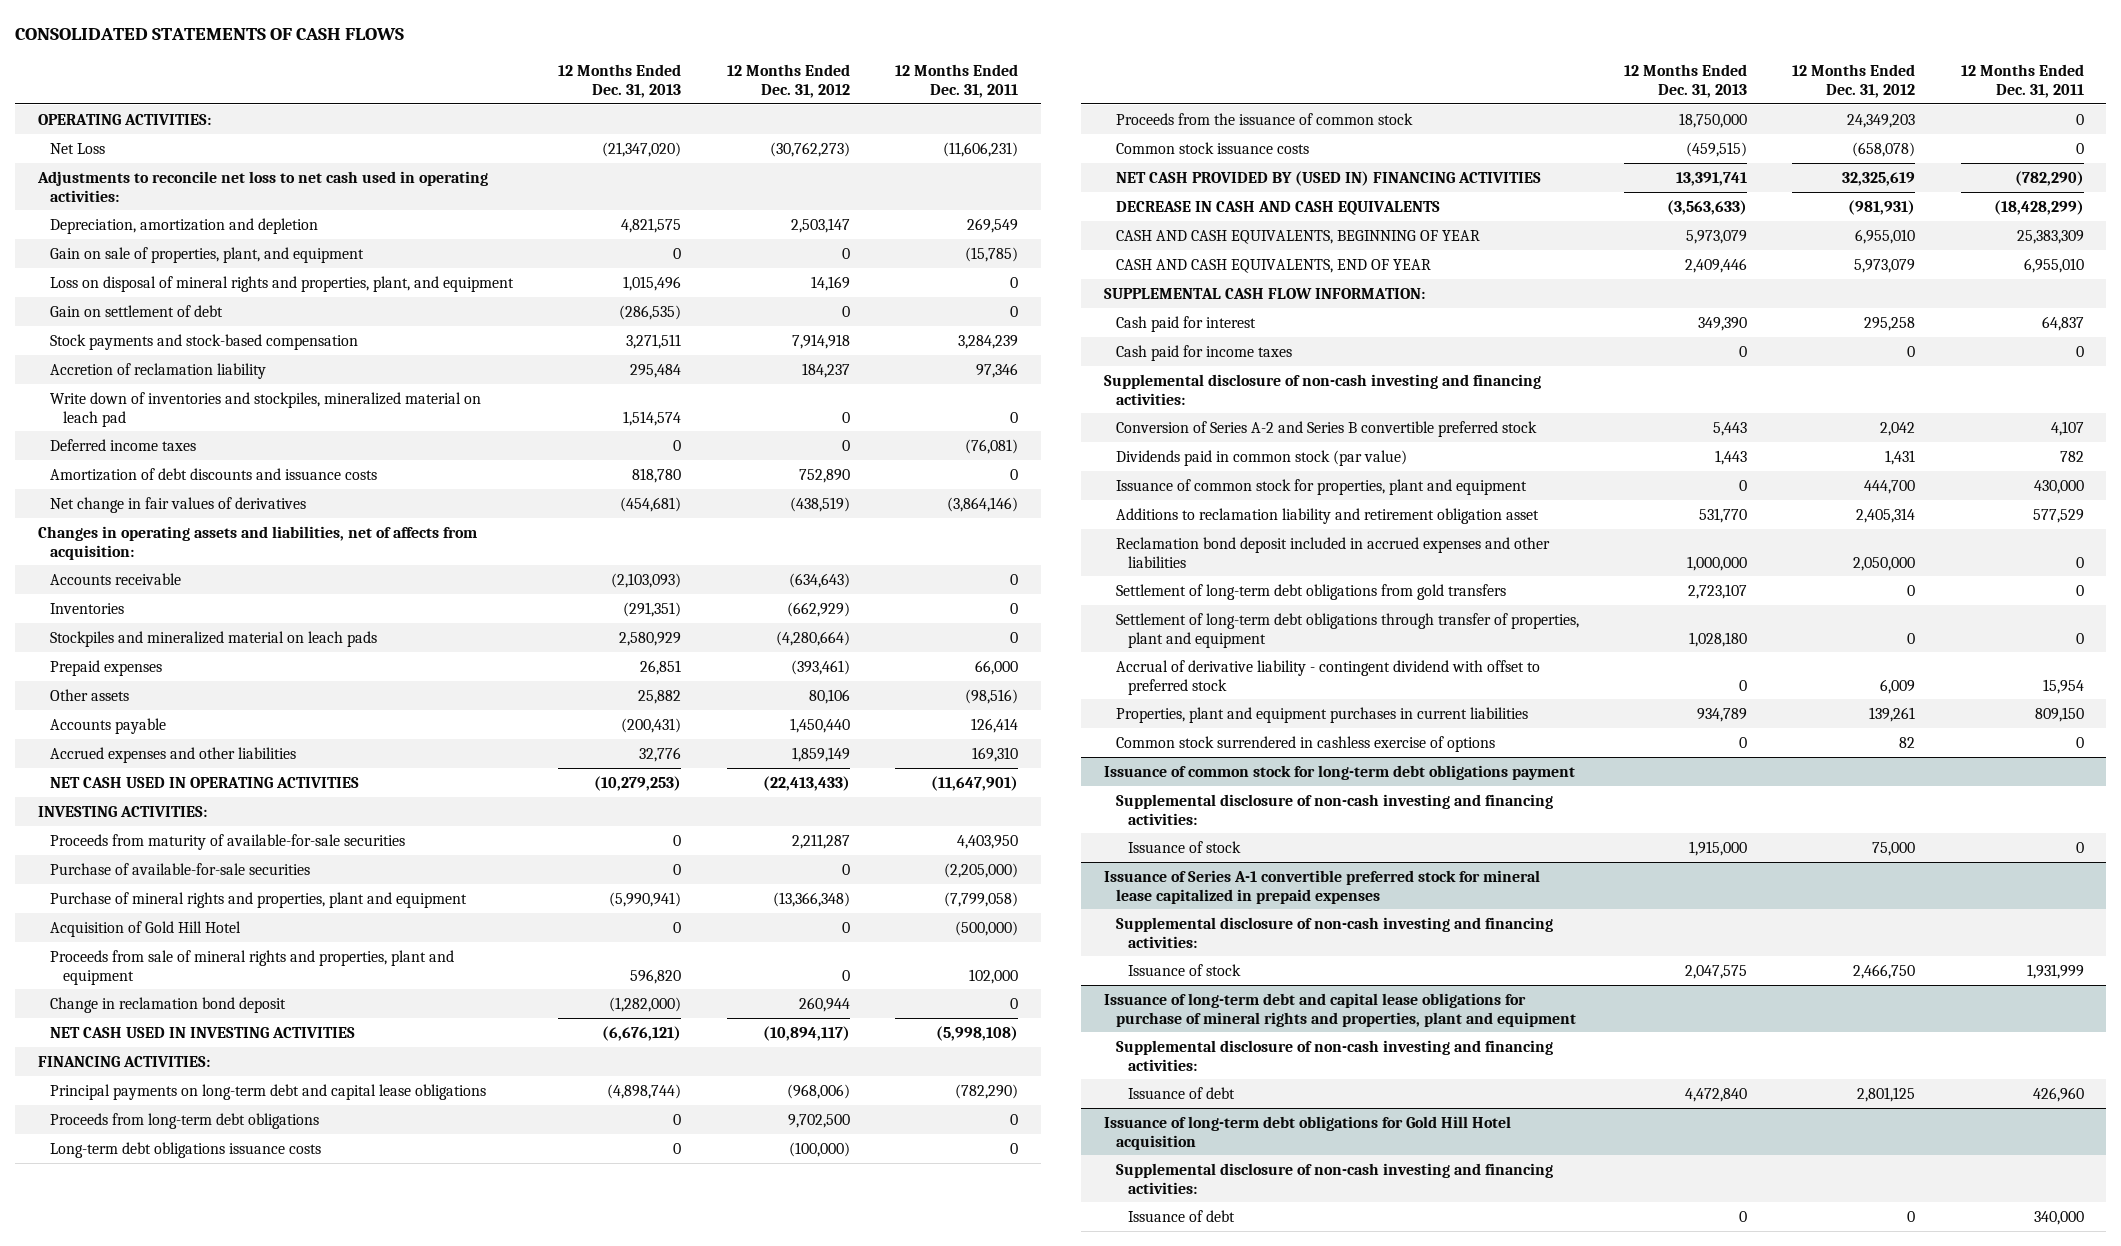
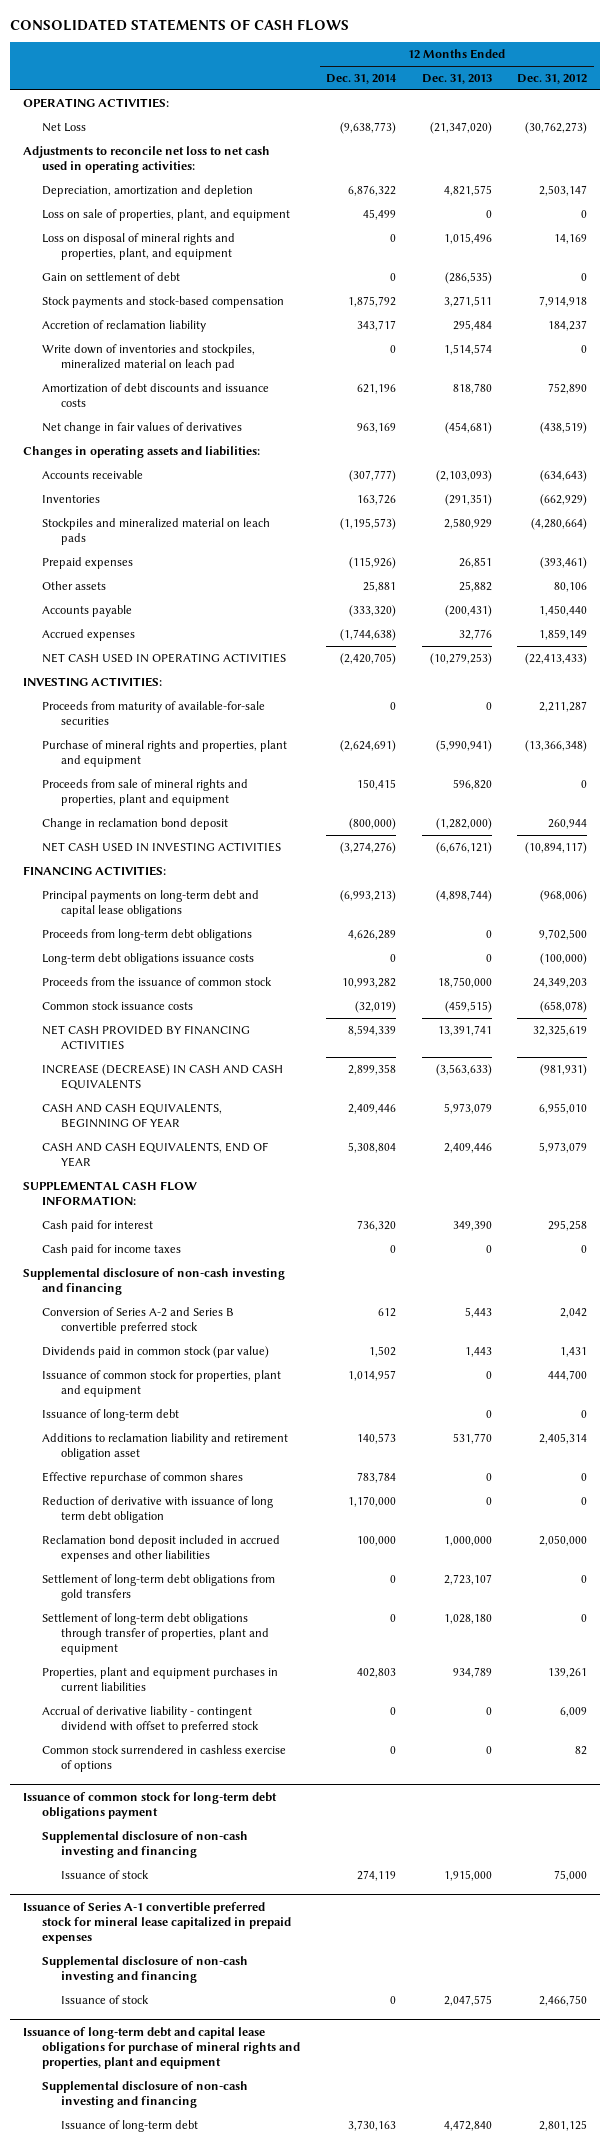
- | 12 Months Ended Dec. 31, 2013 | 12 Months Ended Dec. 31, 2012 | 12 Months Ended Dec. 31, 2011
+ | 12 Months Ended Dec. 31, 2014 | 12 Months Ended Dec. 31, 2013 | 12 Months Ended Dec. 31, 2012
- Gain on sale of properties, plant, and equipment | 0 | 0 | (15,785)
+ Loss on sale of properties, plant, and equipment | 45,499 | 0 | 0
- Deferred income taxes | 0 | 0 | (76,081)
- Changes in operating assets and liabilities, net of affects from acquisition:
+ Changes in operating assets and liabilities:
- Accrued expenses and other liabilities | 32,776 | 1,859,149 | 169,310
+ Accrued expenses | (1,744,638) | 32,776 | 1,859,149
- Purchase of available-for-sale securities | 0 | 0 | (2,205,000)
- Acquisition of Gold Hill Hotel | 0 | 0 | (500,000)
- NET CASH PROVIDED BY (USED IN) FINANCING ACTIVITIES | 13,391,741 | 32,325,619 | (782,290)
- DECREASE IN CASH AND CASH EQUIVALENTS | (3,563,633) | (981,931) | (18,428,299)
+ NET CASH PROVIDED BY FINANCING ACTIVITIES | 8,594,339 | 13,391,741 | 32,325,619
+ INCREASE (DECREASE) IN CASH AND CASH EQUIVALENTS | 2,899,358 | (3,563,633) | (981,931)
- Supplemental disclosure of non-cash investing and financing activities:
+ Supplemental disclosure of non-cash investing and financing
+ Issuance of long-term debt | | 0 | 0
+ Effective repurchase of common shares | 783,784 | 0 | 0
+ Reduction of derivative with issuance of long term debt obligation | 1,170,000 | 0 | 0
moved down: Accrual of derivative liability - contingent dividend with offset to preferred stock | 0 | 0 | 6,009
@ Issuance of common stock for long-term debt obligations payment
- Supplemental disclosure of non-cash investing and financing activities:
+ Supplemental disclosure of non-cash investing and financing
@ Issuance of Series A-1 convertible preferred stock for mineral lease capitalized in prepaid expenses
- Supplemental disclosure of non-cash investing and financing activities:
+ Supplemental disclosure of non-cash investing and financing
@ Issuance of long-term debt and capital lease obligations for purchase of mineral rights and properties, plant and equipment
- Supplemental disclosure of non-cash investing and financing activities:
- Issuance of debt | 4,472,840 | 2,801,125 | 426,960
- Issuance of long-term debt obligations for Gold Hill Hotel acquisition
- Supplemental disclosure of non-cash investing and financing activities:
- Issuance of debt | 0 | 0 | 340,000
@ Issuance of long-term debt and capital lease obligations for purchase of mineral rights and properties, plant and equipment
+ Supplemental disclosure of non-cash investing and financing
+ Issuance of long-term debt | 3,730,163 | 4,472,840 | 2,801,125

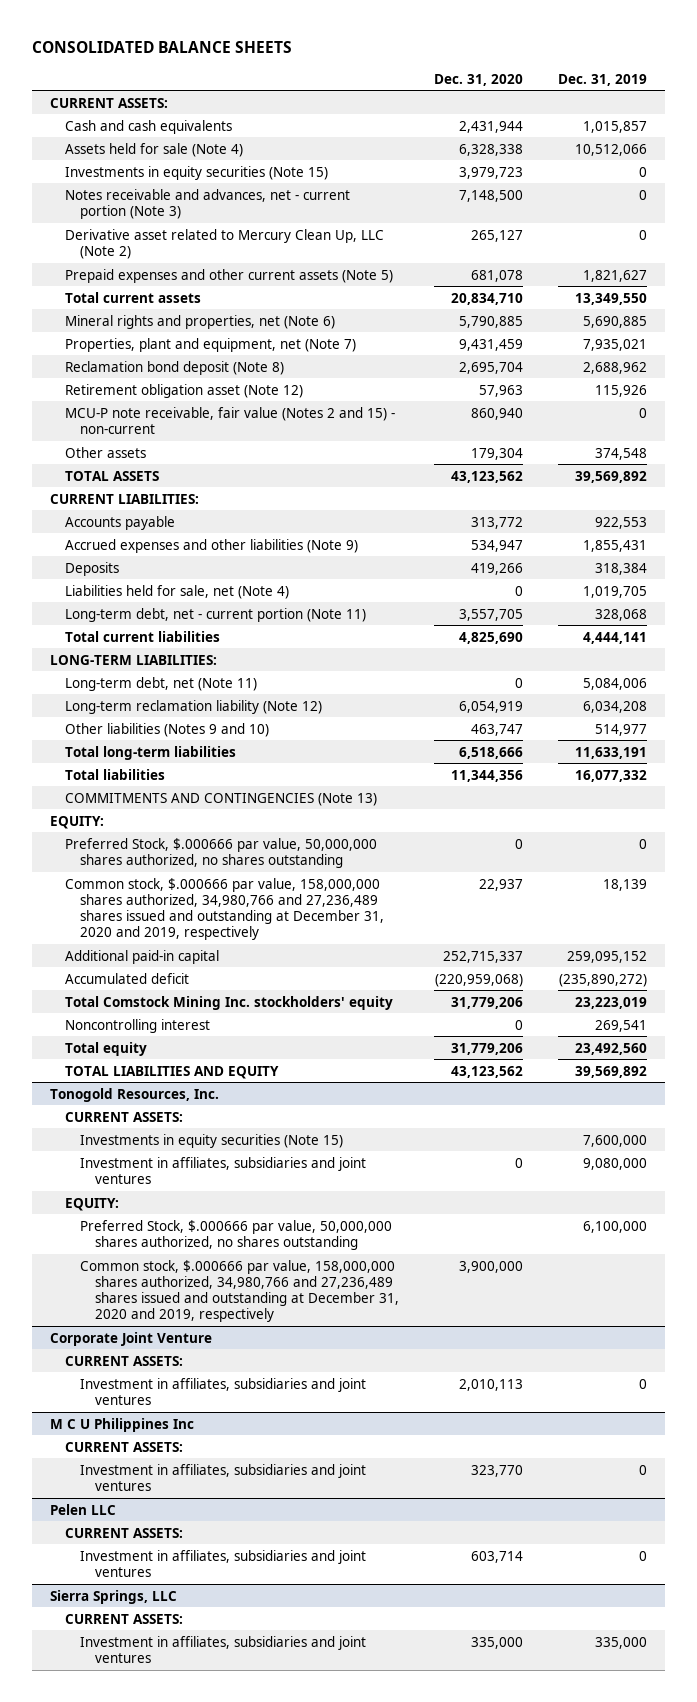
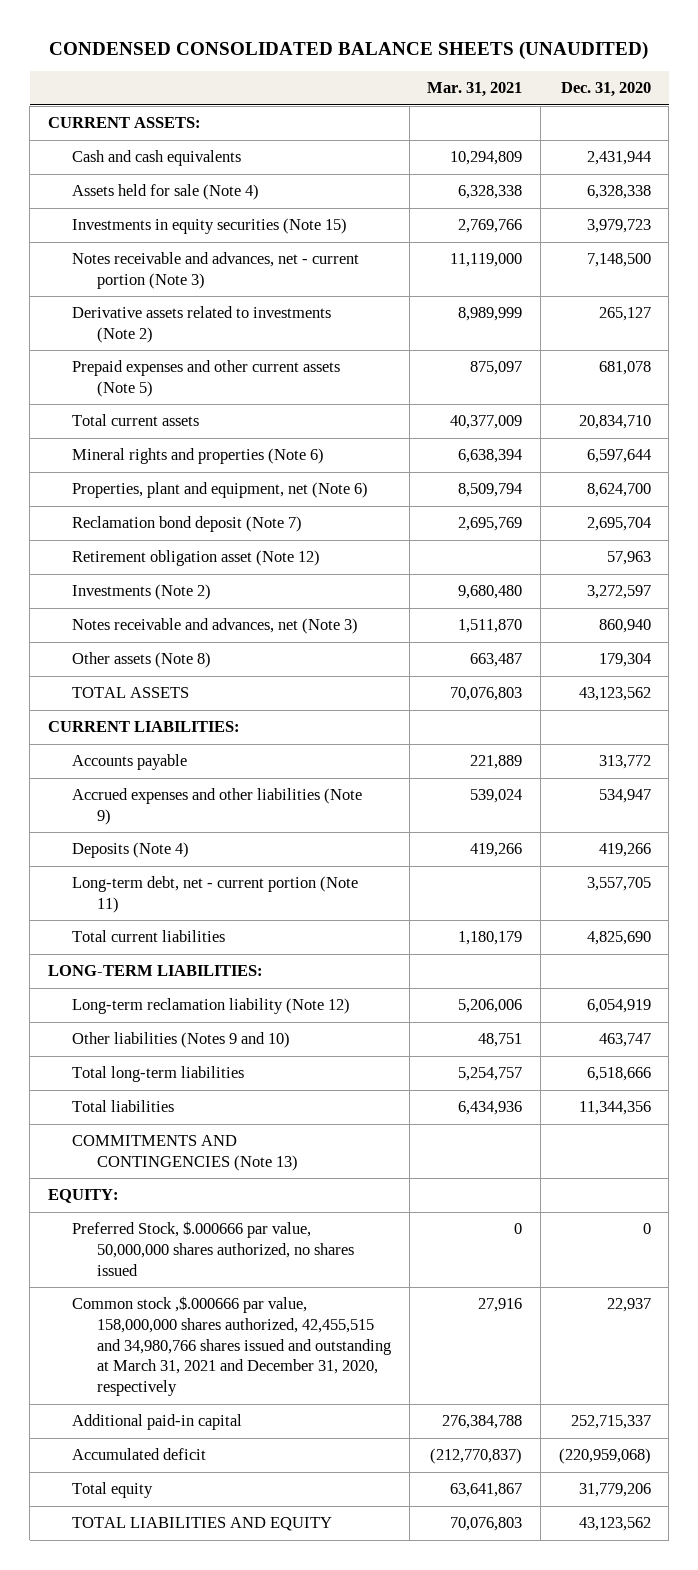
- CONSOLIDATED BALANCE SHEETS
+ CONDENSED CONSOLIDATED BALANCE SHEETS (UNAUDITED)
- | Dec. 31, 2020 | Dec. 31, 2019
+ | Mar. 31, 2021 | Dec. 31, 2020
- Derivative asset related to Mercury Clean Up, LLC (Note 2) | 265,127 | 0
+ Derivative assets related to investments (Note 2) | 8,989,999 | 265,127
- Mineral rights and properties, net (Note 6) | 5,790,885 | 5,690,885
- Properties, plant and equipment, net (Note 7) | 9,431,459 | 7,935,021
- Reclamation bond deposit (Note 8) | 2,695,704 | 2,688,962
+ Mineral rights and properties (Note 6) | 6,638,394 | 6,597,644
+ Properties, plant and equipment, net (Note 6) | 8,509,794 | 8,624,700
+ Reclamation bond deposit (Note 7) | 2,695,769 | 2,695,704
- MCU-P note receivable, fair value (Notes 2 and 15) - non-current | 860,940 | 0
- Other assets | 179,304 | 374,548
+ Investments (Note 2) | 9,680,480 | 3,272,597
+ Notes receivable and advances, net (Note 3) | 1,511,870 | 860,940
+ Other assets (Note 8) | 663,487 | 179,304
- Deposits | 419,266 | 318,384
- Liabilities held for sale, net (Note 4) | 0 | 1,019,705
+ Deposits (Note 4) | 419,266 | 419,266
- Long-term debt, net (Note 11) | 0 | 5,084,006
- Preferred Stock, $.000666 par value, 50,000,000 shares authorized, no shares outstanding | 0 | 0
- Common stock, $.000666 par value, 158,000,000 shares authorized, 34,980,766 and 27,236,489 shares issued and outstanding at December 31, 2020 and 2019, respectively | 22,937 | 18,139
+ Preferred Stock, $.000666 par value, 50,000,000 shares authorized, no shares issued | 0 | 0
+ Common stock ,$.000666 par value, 158,000,000 shares authorized, 42,455,515 and 34,980,766 shares issued and outstanding at March 31, 2021 and December 31, 2020, respectively | 27,916 | 22,937
- Total Comstock Mining Inc. stockholders' equity | 31,779,206 | 23,223,019
- Noncontrolling interest | 0 | 269,541
- Tonogold Resources, Inc.
- CURRENT ASSETS:
- Investments in equity securities (Note 15) | | 7,600,000
- Investment in affiliates, subsidiaries and joint ventures | 0 | 9,080,000
- EQUITY:
- Preferred Stock, $.000666 par value, 50,000,000 shares authorized, no shares outstanding | | 6,100,000
- Common stock, $.000666 par value, 158,000,000 shares authorized, 34,980,766 and 27,236,489 shares issued and outstanding at December 31, 2020 and 2019, respectively | 3,900,000 |
- Corporate Joint Venture
- CURRENT ASSETS:
- Investment in affiliates, subsidiaries and joint ventures | 2,010,113 | 0
- M C U Philippines Inc
- CURRENT ASSETS:
- Investment in affiliates, subsidiaries and joint ventures | 323,770 | 0
- Pelen LLC
- CURRENT ASSETS:
- Investment in affiliates, subsidiaries and joint ventures | 603,714 | 0
- Sierra Springs, LLC
- CURRENT ASSETS:
- Investment in affiliates, subsidiaries and joint ventures | 335,000 | 335,000

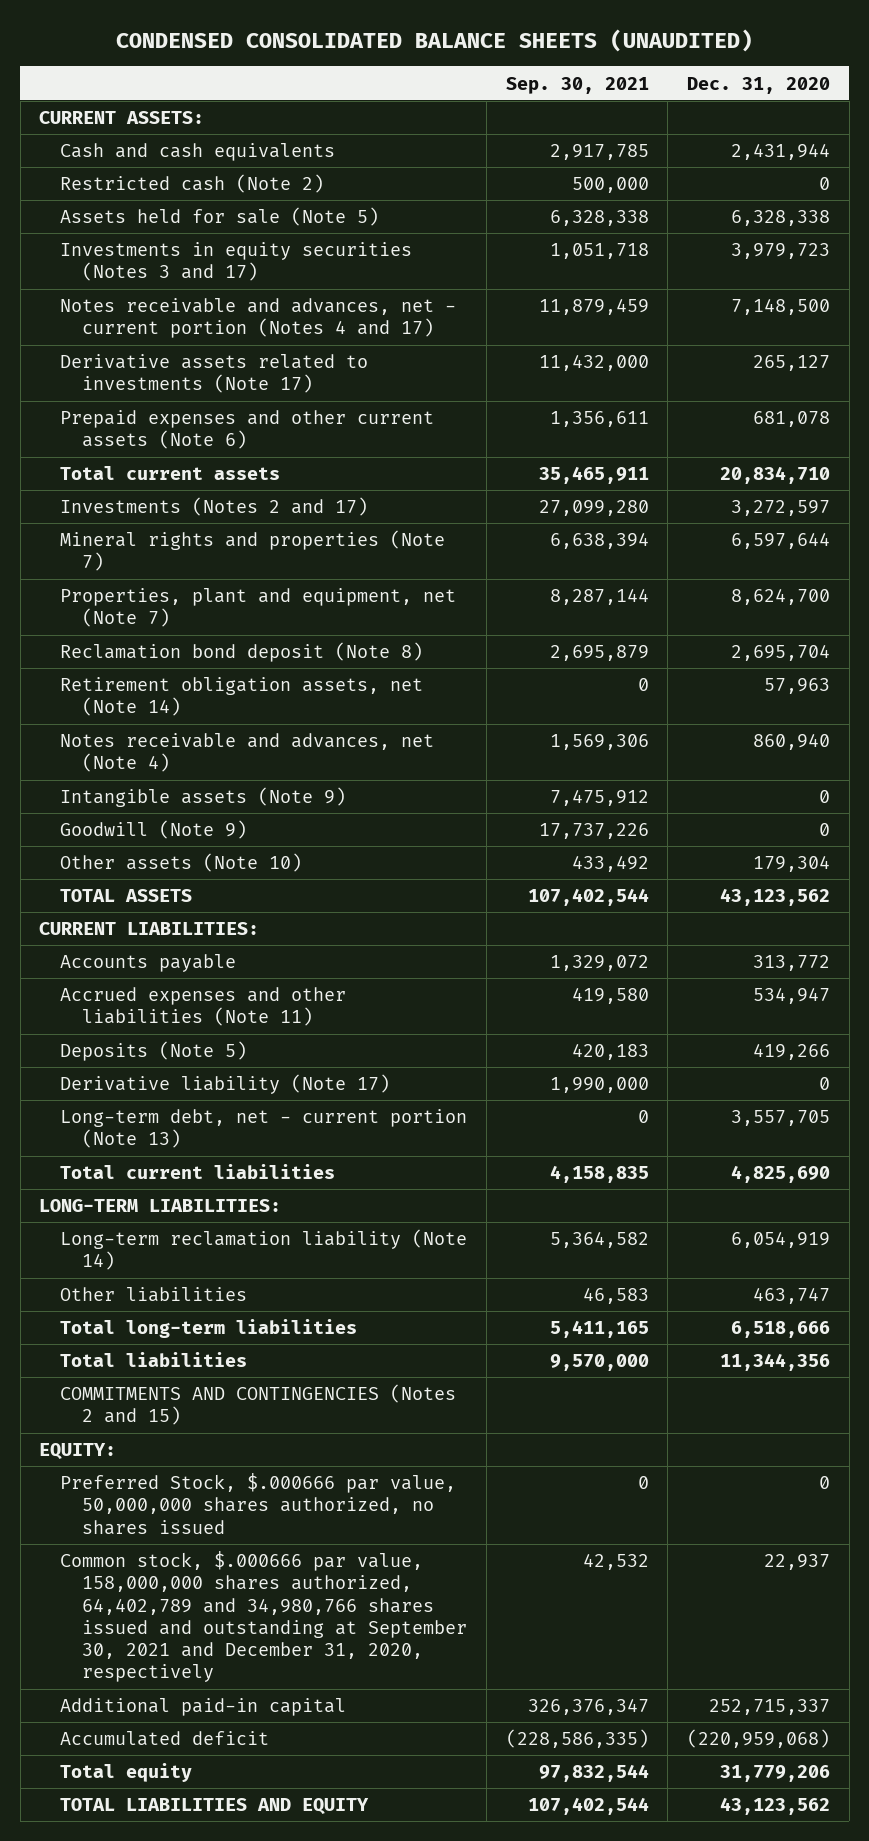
- | Mar. 31, 2021 | Dec. 31, 2020
+ | Sep. 30, 2021 | Dec. 31, 2020
- Assets held for sale (Note 4) | 6,328,338 | 6,328,338
- Investments in equity securities (Note 15) | 2,769,766 | 3,979,723
- Notes receivable and advances, net - current portion (Note 3) | 11,119,000 | 7,148,500
- Derivative assets related to investments (Note 2) | 8,989,999 | 265,127
- Prepaid expenses and other current assets (Note 5) | 875,097 | 681,078
+ Restricted cash (Note 2) | 500,000 | 0
+ Assets held for sale (Note 5) | 6,328,338 | 6,328,338
+ Investments in equity securities (Notes 3 and 17) | 1,051,718 | 3,979,723
+ Notes receivable and advances, net - current portion (Notes 4 and 17) | 11,879,459 | 7,148,500
+ Derivative assets related to investments (Note 17) | 11,432,000 | 265,127
+ Prepaid expenses and other current assets (Note 6) | 1,356,611 | 681,078
- Mineral rights and properties (Note 6) | 6,638,394 | 6,597,644
- Properties, plant and equipment, net (Note 6) | 8,509,794 | 8,624,700
- Reclamation bond deposit (Note 7) | 2,695,769 | 2,695,704
- Retirement obligation asset (Note 12) | | 57,963
- Investments (Note 2) | 9,680,480 | 3,272,597
- Notes receivable and advances, net (Note 3) | 1,511,870 | 860,940
- Other assets (Note 8) | 663,487 | 179,304
+ Investments (Notes 2 and 17) | 27,099,280 | 3,272,597
+ Mineral rights and properties (Note 7) | 6,638,394 | 6,597,644
+ Properties, plant and equipment, net (Note 7) | 8,287,144 | 8,624,700
+ Reclamation bond deposit (Note 8) | 2,695,879 | 2,695,704
+ Retirement obligation assets, net (Note 14) | 0 | 57,963
+ Notes receivable and advances, net (Note 4) | 1,569,306 | 860,940
+ Intangible assets (Note 9) | 7,475,912 | 0
+ Goodwill (Note 9) | 17,737,226 | 0
+ Other assets (Note 10) | 433,492 | 179,304
- Accrued expenses and other liabilities (Note 9) | 539,024 | 534,947
- Deposits (Note 4) | 419,266 | 419,266
- Long-term debt, net - current portion (Note 11) | | 3,557,705
+ Accrued expenses and other liabilities (Note 11) | 419,580 | 534,947
+ Deposits (Note 5) | 420,183 | 419,266
+ Derivative liability (Note 17) | 1,990,000 | 0
+ Long-term debt, net - current portion (Note 13) | 0 | 3,557,705
- Long-term reclamation liability (Note 12) | 5,206,006 | 6,054,919
- Other liabilities (Notes 9 and 10) | 48,751 | 463,747
+ Long-term reclamation liability (Note 14) | 5,364,582 | 6,054,919
+ Other liabilities | 46,583 | 463,747
- COMMITMENTS AND CONTINGENCIES (Note 13)
+ COMMITMENTS AND CONTINGENCIES (Notes 2 and 15)
- Common stock ,$.000666 par value, 158,000,000 shares authorized, 42,455,515 and 34,980,766 shares issued and outstanding at March 31, 2021 and December 31, 2020, respectively | 27,916 | 22,937
+ Common stock, $.000666 par value, 158,000,000 shares authorized, 64,402,789 and 34,980,766 shares issued and outstanding at September 30, 2021 and December 31, 2020, respectively | 42,532 | 22,937

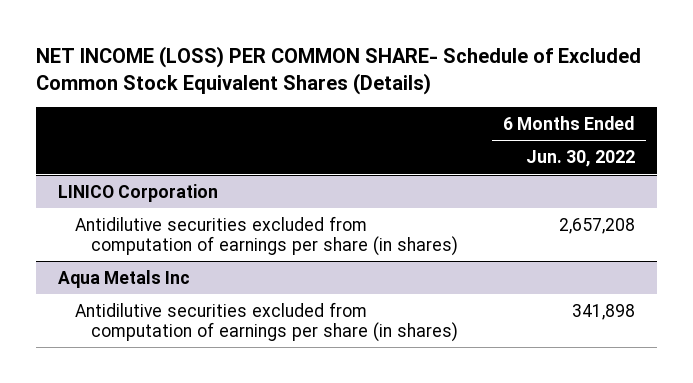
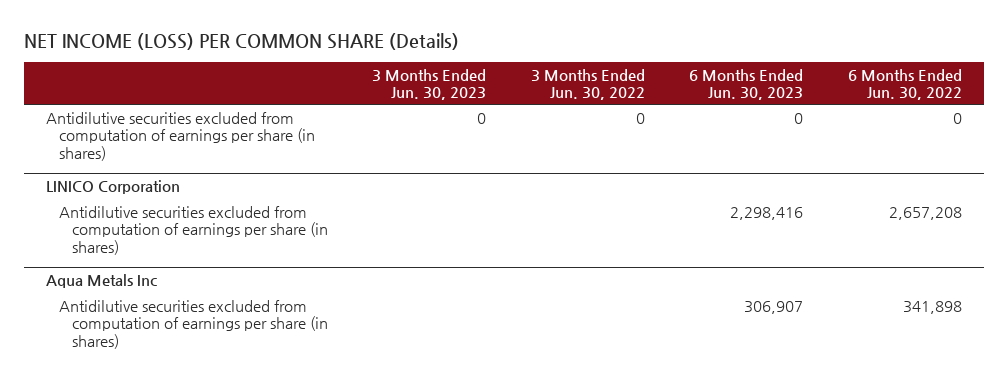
- NET INCOME (LOSS) PER COMMON SHARE- Schedule of Excluded Common Stock Equivalent Shares (Details)
+ NET INCOME (LOSS) PER COMMON SHARE (Details)
- | 6 Months Ended Jun. 30, 2022
+ | 3 Months Ended Jun. 30, 2023 | 3 Months Ended Jun. 30, 2022 | 6 Months Ended Jun. 30, 2023 | 6 Months Ended Jun. 30, 2022
+ Antidilutive securities excluded from computation of earnings per share (in shares) | 0 | 0 | 0 | 0

